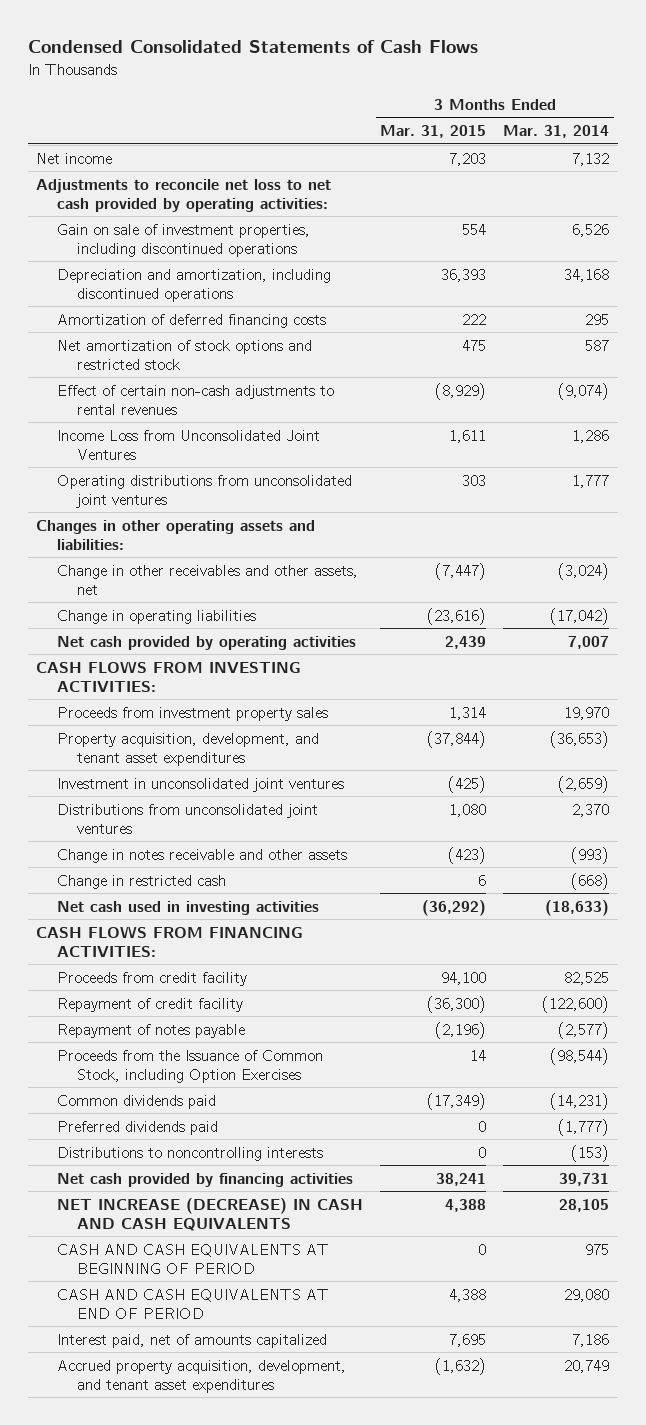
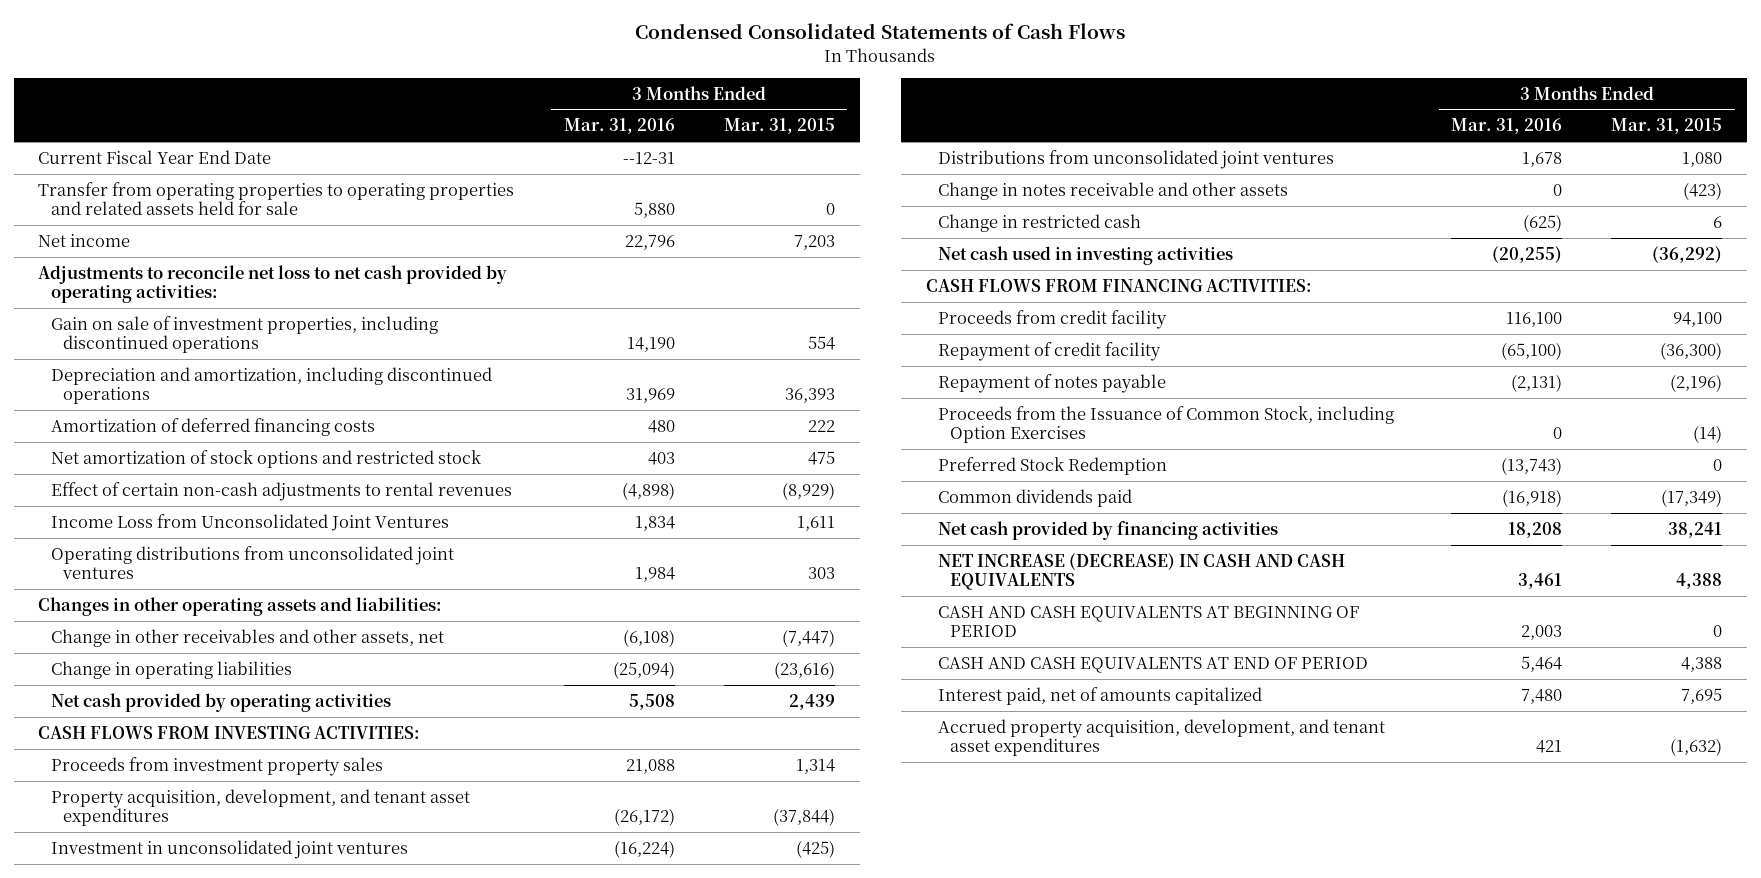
- | 3 Months Ended Mar. 31, 2015 | 3 Months Ended Mar. 31, 2014
+ | 3 Months Ended Mar. 31, 2016 | 3 Months Ended Mar. 31, 2015
+ Current Fiscal Year End Date | --12-31 |
+ Transfer from operating properties to operating properties and related assets held for sale | 5,880 | 0
- Proceeds from the Issuance of Common Stock, including Option Exercises | 14 | (98,544)
+ Proceeds from the Issuance of Common Stock, including Option Exercises | 0 | (14)
+ Preferred Stock Redemption | (13,743) | 0
- Preferred dividends paid | 0 | (1,777)
- Distributions to noncontrolling interests | 0 | (153)

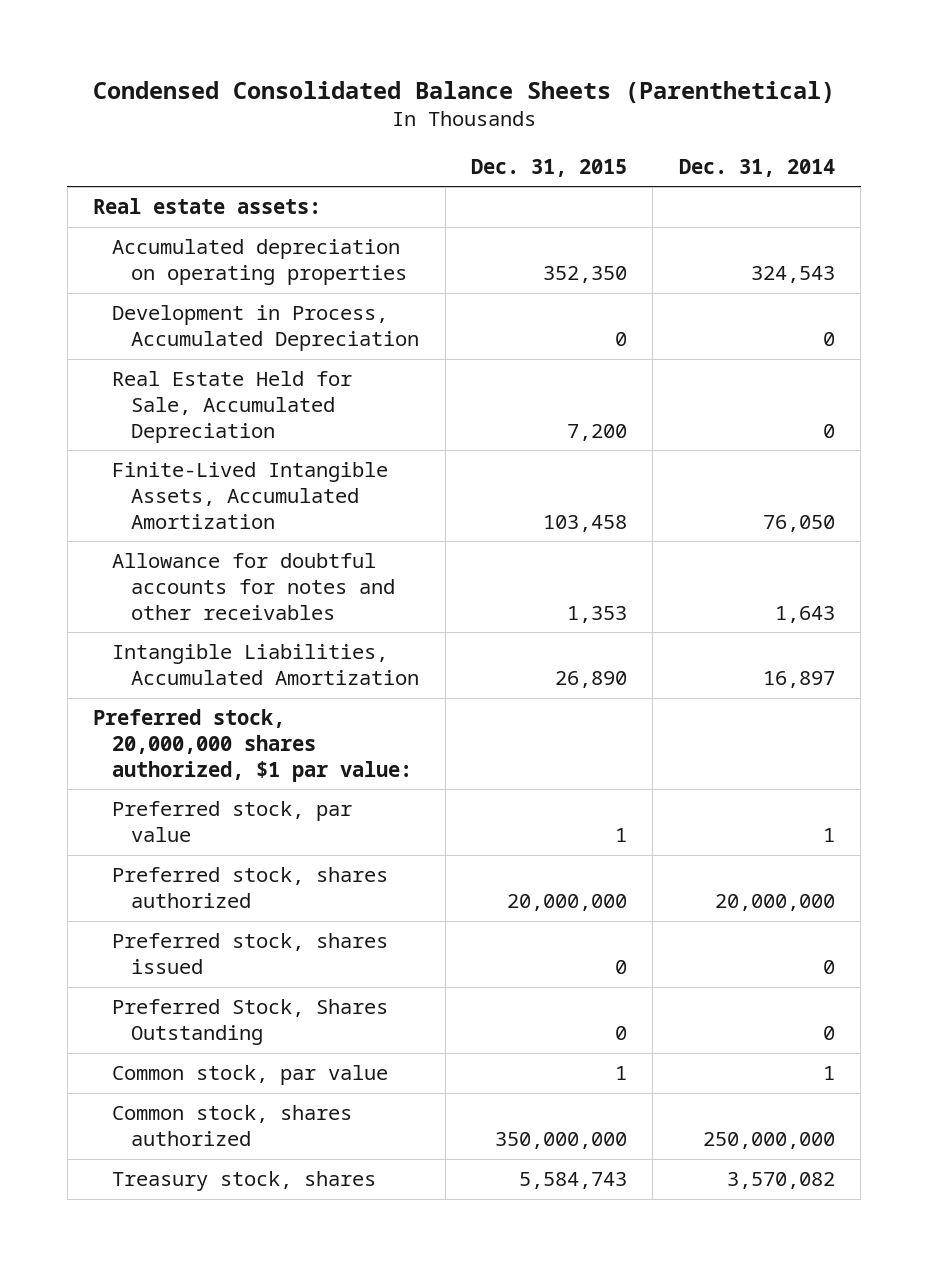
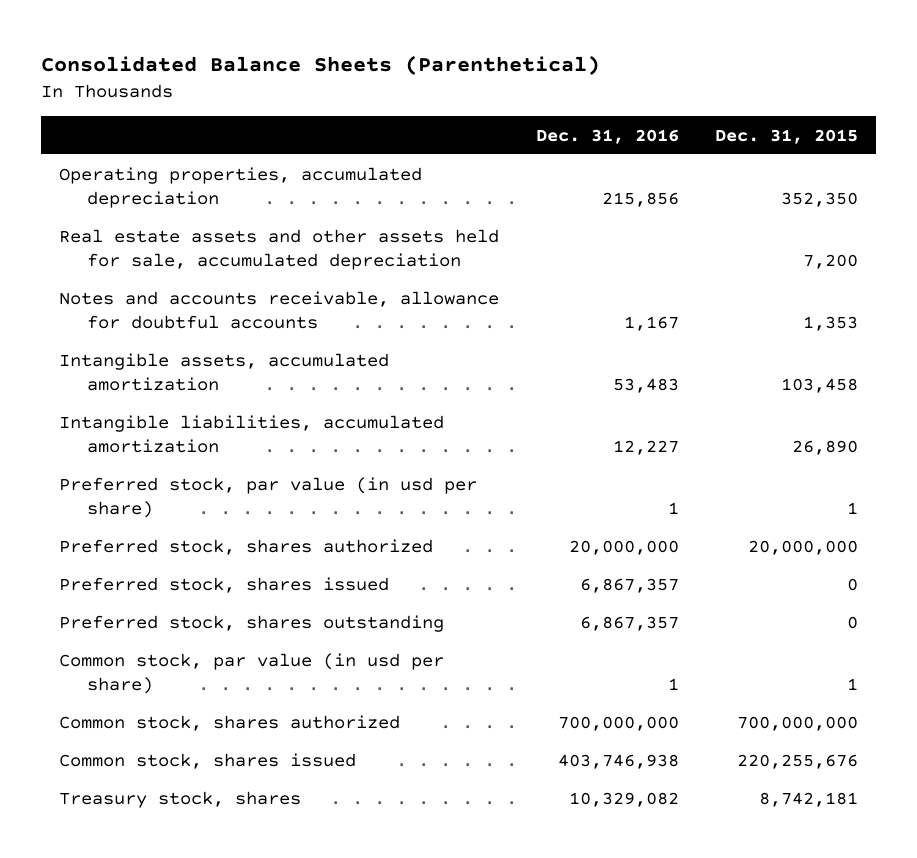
- Condensed Consolidated Balance Sheets (Parenthetical)
+ Consolidated Balance Sheets (Parenthetical)
- | Dec. 31, 2015 | Dec. 31, 2014
+ | Dec. 31, 2016 | Dec. 31, 2015
- Real estate assets:
- Accumulated depreciation on operating properties | 352,350 | 324,543
- Development in Process, Accumulated Depreciation | 0 | 0
- Real Estate Held for Sale, Accumulated Depreciation | 7,200 | 0
- Finite-Lived Intangible Assets, Accumulated Amortization | 103,458 | 76,050
- Allowance for doubtful accounts for notes and other receivables | 1,353 | 1,643
- Intangible Liabilities, Accumulated Amortization | 26,890 | 16,897
- Preferred stock, 20,000,000 shares authorized, $1 par value:
- Preferred stock, par value | 1 | 1
+ Operating properties, accumulated depreciation | 215,856 | 352,350
+ Real estate assets and other assets held for sale, accumulated depreciation | | 7,200
+ Notes and accounts receivable, allowance for doubtful accounts | 1,167 | 1,353
+ Intangible assets, accumulated amortization | 53,483 | 103,458
+ Intangible liabilities, accumulated amortization | 12,227 | 26,890
+ Preferred stock, par value (in usd per share) | 1 | 1
- Preferred Stock, Shares Outstanding | 0 | 0
- Common stock, par value | 1 | 1
- Common stock, shares authorized | 350,000,000 | 250,000,000
- Treasury stock, shares | 5,584,743 | 3,570,082
+ Preferred stock, shares outstanding | 6,867,357 | 0
+ Common stock, par value (in usd per share) | 1 | 1
+ Common stock, shares authorized | 700,000,000 | 700,000,000
+ Common stock, shares issued | 403,746,938 | 220,255,676
+ Treasury stock, shares | 10,329,082 | 8,742,181

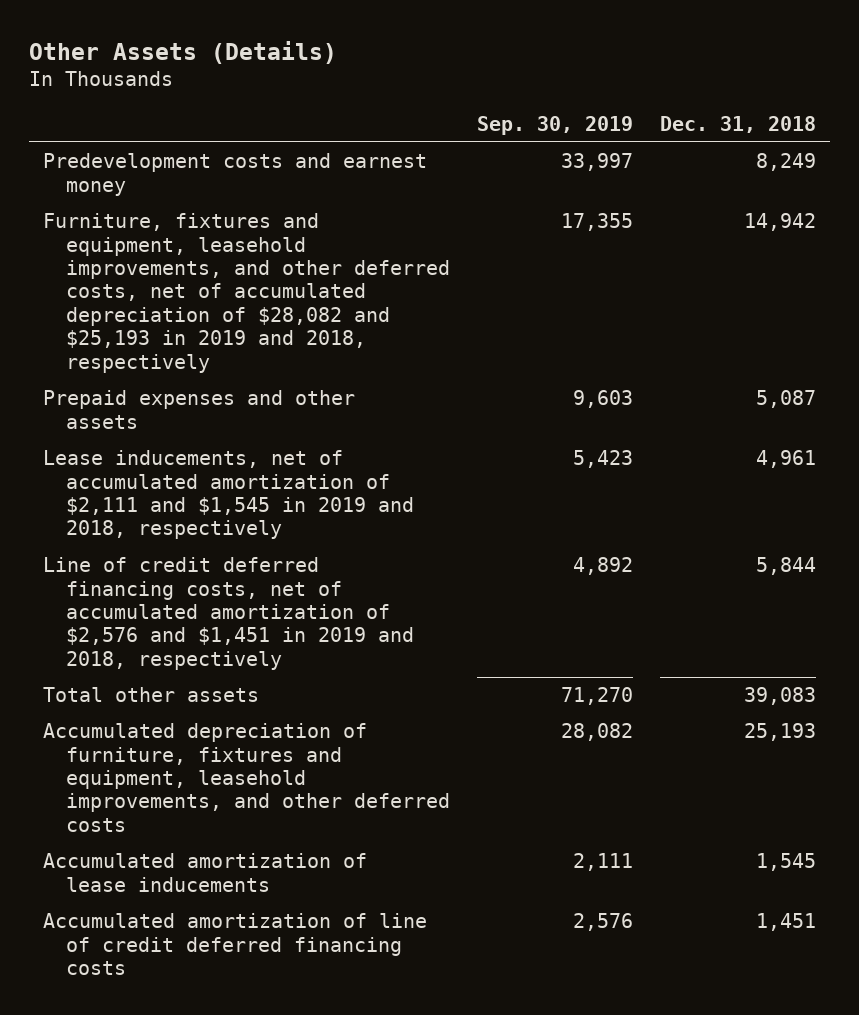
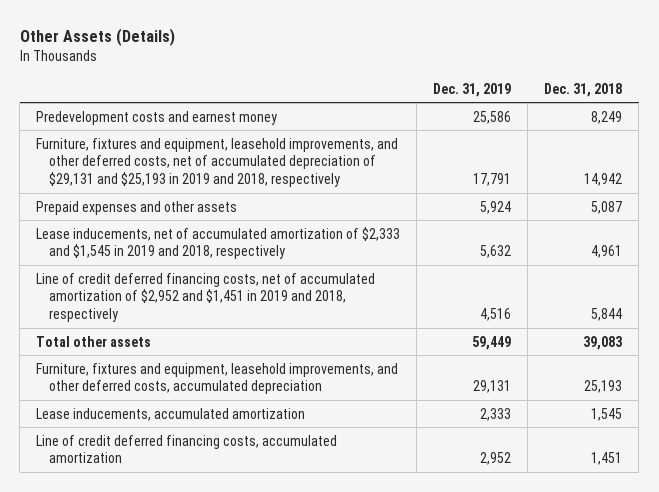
- | Sep. 30, 2019 | Dec. 31, 2018
+ | Dec. 31, 2019 | Dec. 31, 2018
- Furniture, fixtures and equipment, leasehold improvements, and other deferred costs, net of accumulated depreciation of $28,082 and $25,193 in 2019 and 2018, respectively | 17,355 | 14,942
+ Furniture, fixtures and equipment, leasehold improvements, and other deferred costs, net of accumulated depreciation of $29,131 and $25,193 in 2019 and 2018, respectively | 17,791 | 14,942
- Lease inducements, net of accumulated amortization of $2,111 and $1,545 in 2019 and 2018, respectively | 5,423 | 4,961
- Line of credit deferred financing costs, net of accumulated amortization of $2,576 and $1,451 in 2019 and 2018, respectively | 4,892 | 5,844
+ Lease inducements, net of accumulated amortization of $2,333 and $1,545 in 2019 and 2018, respectively | 5,632 | 4,961
+ Line of credit deferred financing costs, net of accumulated amortization of $2,952 and $1,451 in 2019 and 2018, respectively | 4,516 | 5,844
- Accumulated depreciation of furniture, fixtures and equipment, leasehold improvements, and other deferred costs | 28,082 | 25,193
- Accumulated amortization of lease inducements | 2,111 | 1,545
- Accumulated amortization of line of credit deferred financing costs | 2,576 | 1,451
+ Furniture, fixtures and equipment, leasehold improvements, and other deferred costs, accumulated depreciation | 29,131 | 25,193
+ Lease inducements, accumulated amortization | 2,333 | 1,545
+ Line of credit deferred financing costs, accumulated amortization | 2,952 | 1,451

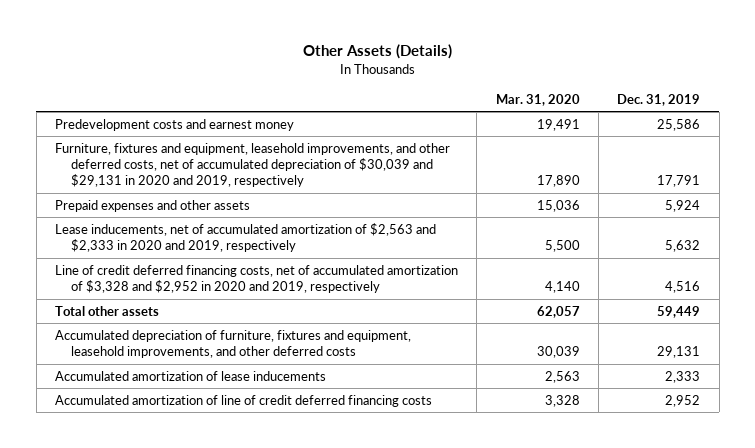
- | Dec. 31, 2019 | Dec. 31, 2018
+ | Mar. 31, 2020 | Dec. 31, 2019
- Furniture, fixtures and equipment, leasehold improvements, and other deferred costs, net of accumulated depreciation of $29,131 and $25,193 in 2019 and 2018, respectively | 17,791 | 14,942
+ Furniture, fixtures and equipment, leasehold improvements, and other deferred costs, net of accumulated depreciation of $30,039 and $29,131 in 2020 and 2019, respectively | 17,890 | 17,791
- Lease inducements, net of accumulated amortization of $2,333 and $1,545 in 2019 and 2018, respectively | 5,632 | 4,961
- Line of credit deferred financing costs, net of accumulated amortization of $2,952 and $1,451 in 2019 and 2018, respectively | 4,516 | 5,844
+ Lease inducements, net of accumulated amortization of $2,563 and $2,333 in 2020 and 2019, respectively | 5,500 | 5,632
+ Line of credit deferred financing costs, net of accumulated amortization of $3,328 and $2,952 in 2020 and 2019, respectively | 4,140 | 4,516
- Furniture, fixtures and equipment, leasehold improvements, and other deferred costs, accumulated depreciation | 29,131 | 25,193
- Lease inducements, accumulated amortization | 2,333 | 1,545
- Line of credit deferred financing costs, accumulated amortization | 2,952 | 1,451
+ Accumulated depreciation of furniture, fixtures and equipment, leasehold improvements, and other deferred costs | 30,039 | 29,131
+ Accumulated amortization of lease inducements | 2,563 | 2,333
+ Accumulated amortization of line of credit deferred financing costs | 3,328 | 2,952

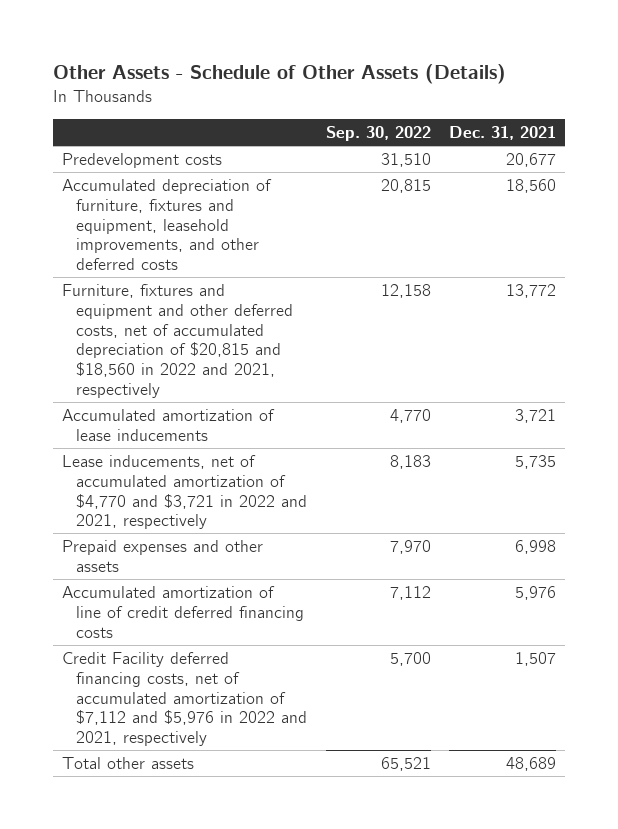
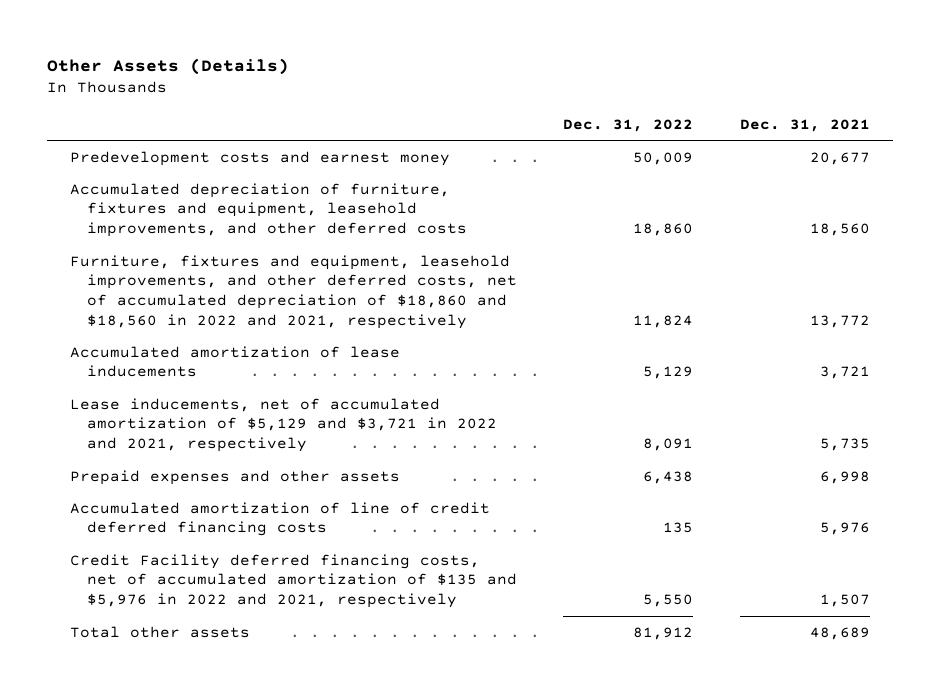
- Other Assets - Schedule of Other Assets (Details)
+ Other Assets (Details)
- | Sep. 30, 2022 | Dec. 31, 2021
+ | Dec. 31, 2022 | Dec. 31, 2021
- Predevelopment costs | 31,510 | 20,677
+ Predevelopment costs and earnest money | 50,009 | 20,677
- Furniture, fixtures and equipment and other deferred costs, net of accumulated depreciation of $20,815 and $18,560 in 2022 and 2021, respectively | 12,158 | 13,772
+ Furniture, fixtures and equipment, leasehold improvements, and other deferred costs, net of accumulated depreciation of $18,860 and $18,560 in 2022 and 2021, respectively | 11,824 | 13,772
- Lease inducements, net of accumulated amortization of $4,770 and $3,721 in 2022 and 2021, respectively | 8,183 | 5,735
+ Lease inducements, net of accumulated amortization of $5,129 and $3,721 in 2022 and 2021, respectively | 8,091 | 5,735
- Credit Facility deferred financing costs, net of accumulated amortization of $7,112 and $5,976 in 2022 and 2021, respectively | 5,700 | 1,507
+ Credit Facility deferred financing costs, net of accumulated amortization of $135 and $5,976 in 2022 and 2021, respectively | 5,550 | 1,507

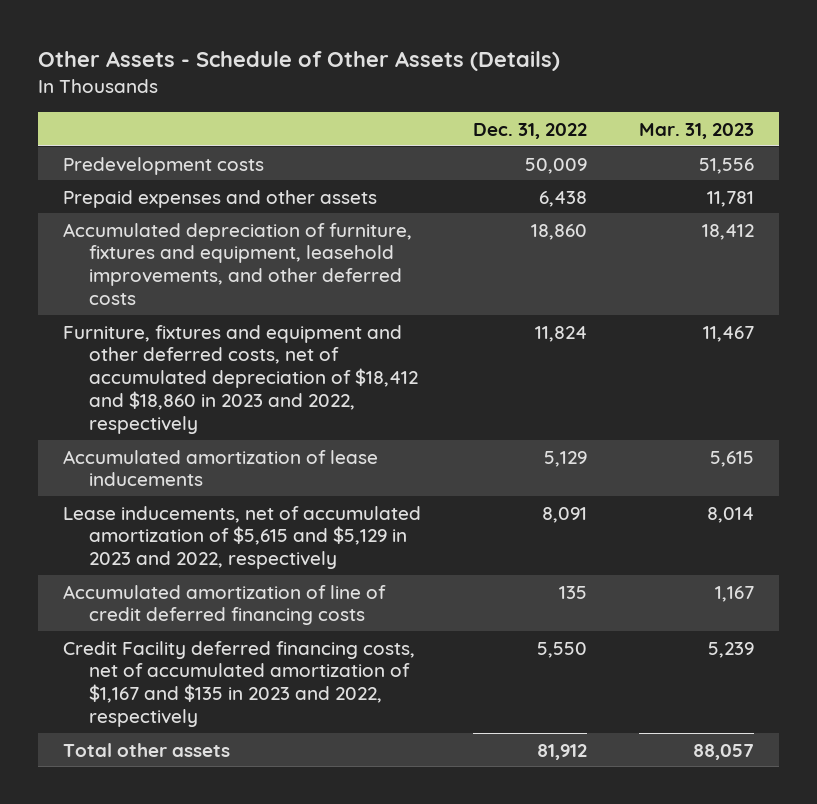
- Other Assets (Details)
+ Other Assets - Schedule of Other Assets (Details)
- | Dec. 31, 2022 | Dec. 31, 2021
+ | Dec. 31, 2022 | Mar. 31, 2023
- Predevelopment costs and earnest money | 50,009 | 20,677
+ Predevelopment costs | 50,009 | 51,556
moved up: Prepaid expenses and other assets | 6,438 | 11,781
- Furniture, fixtures and equipment, leasehold improvements, and other deferred costs, net of accumulated depreciation of $18,860 and $18,560 in 2022 and 2021, respectively | 11,824 | 13,772
+ Furniture, fixtures and equipment and other deferred costs, net of accumulated depreciation of $18,412 and $18,860 in 2023 and 2022, respectively | 11,824 | 11,467
- Lease inducements, net of accumulated amortization of $5,129 and $3,721 in 2022 and 2021, respectively | 8,091 | 5,735
+ Lease inducements, net of accumulated amortization of $5,615 and $5,129 in 2023 and 2022, respectively | 8,091 | 8,014
- Credit Facility deferred financing costs, net of accumulated amortization of $135 and $5,976 in 2022 and 2021, respectively | 5,550 | 1,507
+ Credit Facility deferred financing costs, net of accumulated amortization of $1,167 and $135 in 2023 and 2022, respectively | 5,550 | 5,239

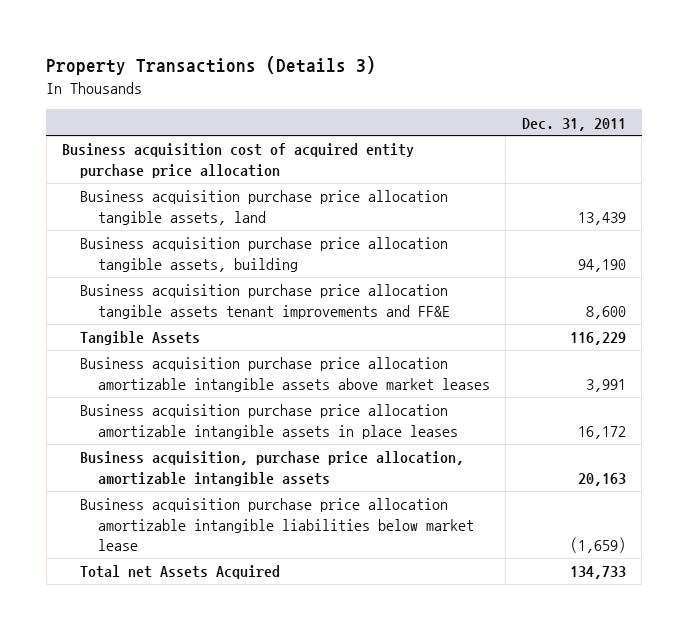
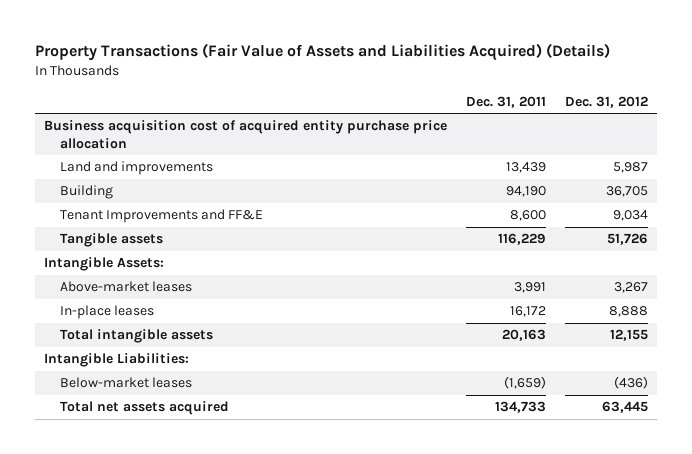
- Property Transactions (Details 3)
+ Property Transactions (Fair Value of Assets and Liabilities Acquired) (Details)
- | Dec. 31, 2011
+ | Dec. 31, 2011 | Dec. 31, 2012
- Business acquisition purchase price allocation tangible assets, land | 13,439
- Business acquisition purchase price allocation tangible assets, building | 94,190
- Business acquisition purchase price allocation tangible assets tenant improvements and FF&E | 8,600
- Tangible Assets | 116,229
- Business acquisition purchase price allocation amortizable intangible assets above market leases | 3,991
- Business acquisition purchase price allocation amortizable intangible assets in place leases | 16,172
- Business acquisition, purchase price allocation, amortizable intangible assets | 20,163
- Business acquisition purchase price allocation amortizable intangible liabilities below market lease | (1,659)
- Total net Assets Acquired | 134,733
+ Land and improvements | 13,439 | 5,987
+ Building | 94,190 | 36,705
+ Tenant Improvements and FF&E | 8,600 | 9,034
+ Tangible assets | 116,229 | 51,726
+ Intangible Assets:
+ Above-market leases | 3,991 | 3,267
+ In-place leases | 16,172 | 8,888
+ Total intangible assets | 20,163 | 12,155
+ Intangible Liabilities:
+ Below-market leases | (1,659) | (436)
+ Total net assets acquired | 134,733 | 63,445

